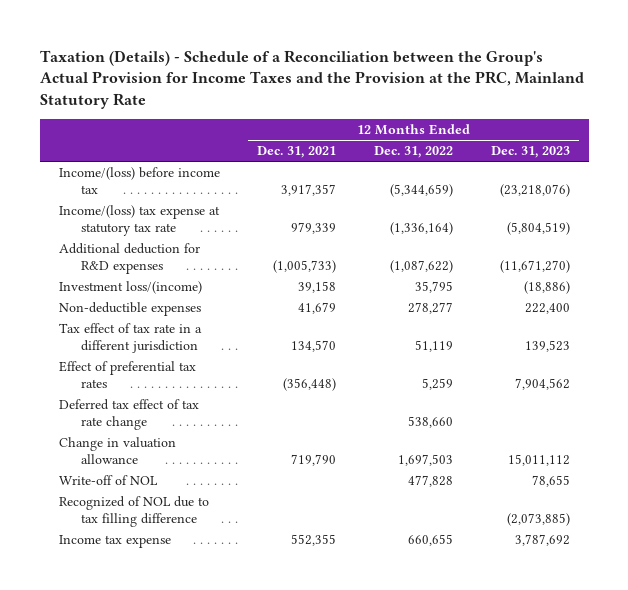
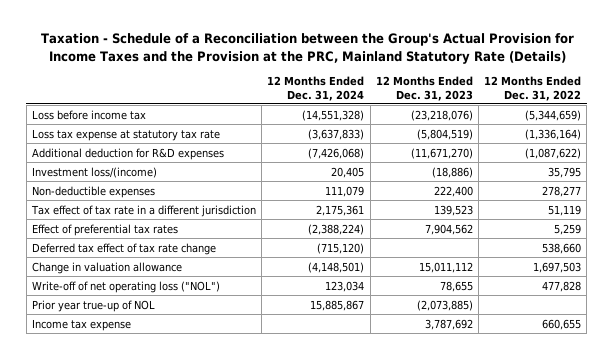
- Taxation (Details) - Schedule of a Reconciliation between the Group's Actual Provision for Income Taxes and the Provision at the PRC, Mainland Statutory Rate
+ Taxation - Schedule of a Reconciliation between the Group's Actual Provision for Income Taxes and the Provision at the PRC, Mainland Statutory Rate (Details)
- | 12 Months Ended Dec. 31, 2021 | 12 Months Ended Dec. 31, 2022 | 12 Months Ended Dec. 31, 2023
+ | 12 Months Ended Dec. 31, 2024 | 12 Months Ended Dec. 31, 2023 | 12 Months Ended Dec. 31, 2022
- Income/(loss) before income tax | 3,917,357 | (5,344,659) | (23,218,076)
- Income/(loss) tax expense at statutory tax rate | 979,339 | (1,336,164) | (5,804,519)
+ Loss before income tax | (14,551,328) | (23,218,076) | (5,344,659)
+ Loss tax expense at statutory tax rate | (3,637,833) | (5,804,519) | (1,336,164)
- Write-off of NOL | | 477,828 | 78,655
- Recognized of NOL due to tax filling difference | | | (2,073,885)
+ Write-off of net operating loss ("NOL") | 123,034 | 78,655 | 477,828
+ Prior year true-up of NOL | 15,885,867 | (2,073,885) |

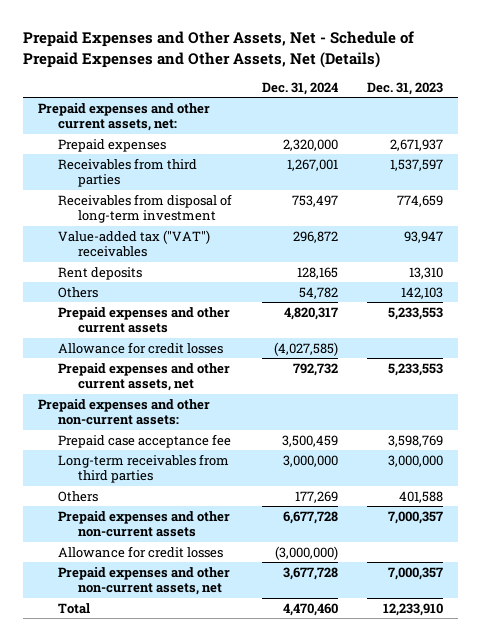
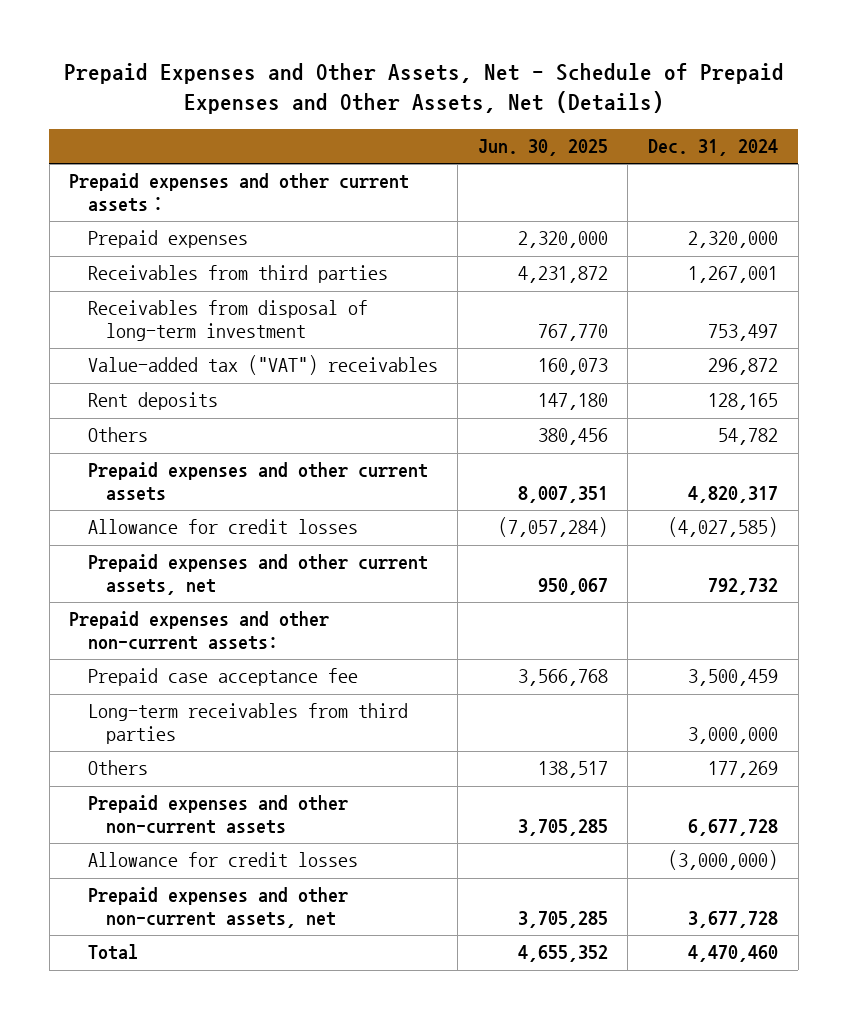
- | Dec. 31, 2024 | Dec. 31, 2023
+ | Jun. 30, 2025 | Dec. 31, 2024
- Prepaid expenses and other current assets, net:
+ Prepaid expenses and other current assets：

